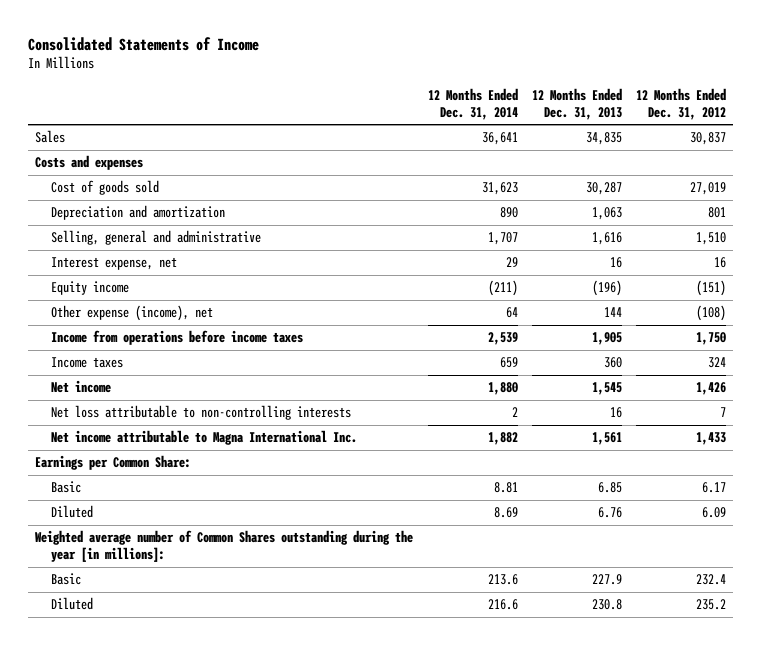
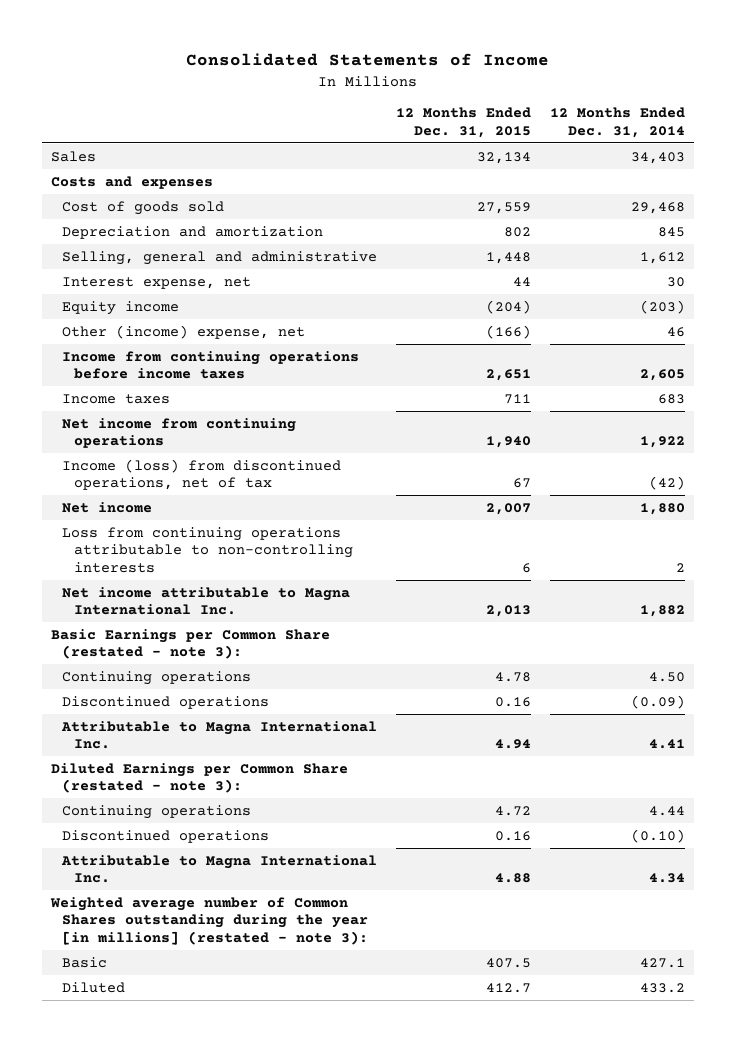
- | 12 Months Ended Dec. 31, 2014 | 12 Months Ended Dec. 31, 2013 | 12 Months Ended Dec. 31, 2012
+ | 12 Months Ended Dec. 31, 2015 | 12 Months Ended Dec. 31, 2014
- Sales | 36,641 | 34,835 | 30,837
+ Sales | 32,134 | 34,403
- Cost of goods sold | 31,623 | 30,287 | 27,019
- Depreciation and amortization | 890 | 1,063 | 801
- Selling, general and administrative | 1,707 | 1,616 | 1,510
- Interest expense, net | 29 | 16 | 16
- Equity income | (211) | (196) | (151)
- Other expense (income), net | 64 | 144 | (108)
- Income from operations before income taxes | 2,539 | 1,905 | 1,750
- Income taxes | 659 | 360 | 324
+ Cost of goods sold | 27,559 | 29,468
+ Depreciation and amortization | 802 | 845
+ Selling, general and administrative | 1,448 | 1,612
+ Interest expense, net | 44 | 30
+ Equity income | (204) | (203)
+ Other (income) expense, net | (166) | 46
+ Income from continuing operations before income taxes | 2,651 | 2,605
+ Income taxes | 711 | 683
+ Net income from continuing operations | 1,940 | 1,922
+ Income (loss) from discontinued operations, net of tax | 67 | (42)
- Net loss attributable to non-controlling interests | 2 | 16 | 7
+ Loss from continuing operations attributable to non-controlling interests | 6 | 2
- Earnings per Common Share:
- Basic | 8.81 | 6.85 | 6.17
- Diluted | 8.69 | 6.76 | 6.09
- Weighted average number of Common Shares outstanding during the year [in millions]:
- Basic | 213.6 | 227.9 | 232.4
- Diluted | 216.6 | 230.8 | 235.2
+ Basic Earnings per Common Share (restated - note 3):
+ Continuing operations | 4.78 | 4.50
+ Discontinued operations | 0.16 | (0.09)
+ Attributable to Magna International Inc. | 4.94 | 4.41
+ Diluted Earnings per Common Share (restated - note 3):
+ Continuing operations | 4.72 | 4.44
+ Discontinued operations | 0.16 | (0.10)
+ Attributable to Magna International Inc. | 4.88 | 4.34
+ Weighted average number of Common Shares outstanding during the year [in millions] (restated - note 3):
+ Basic | 407.5 | 427.1
+ Diluted | 412.7 | 433.2

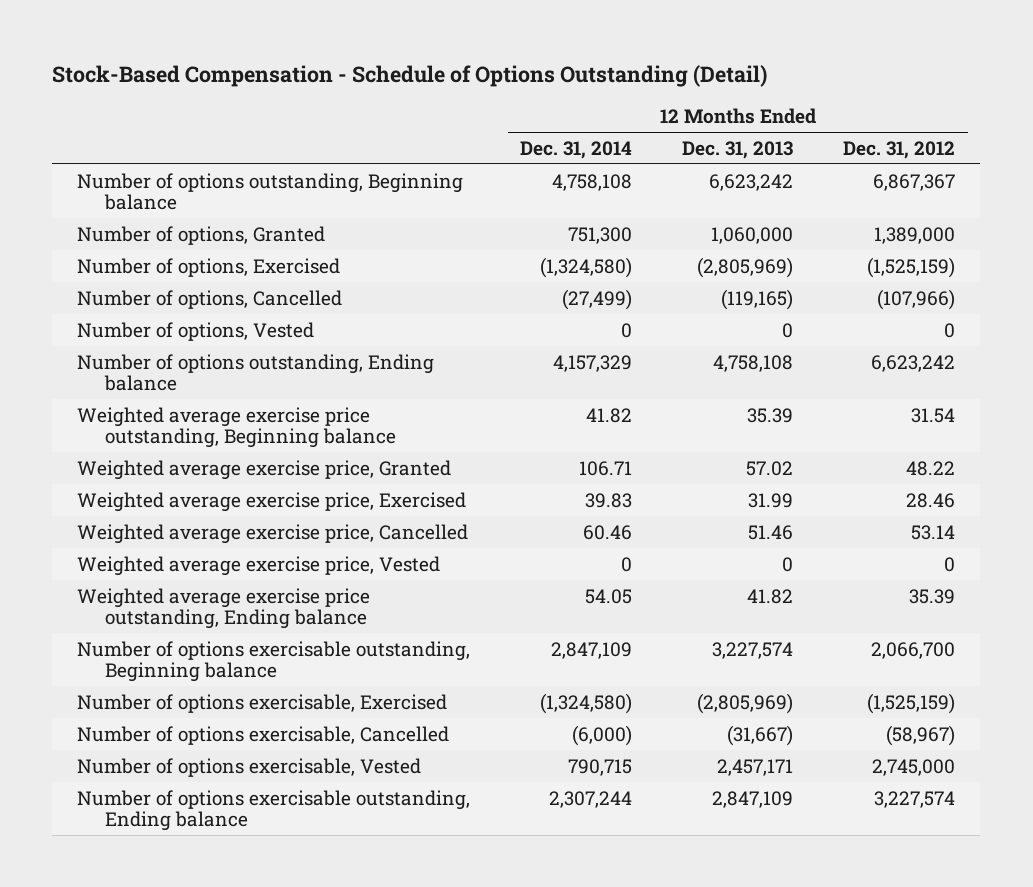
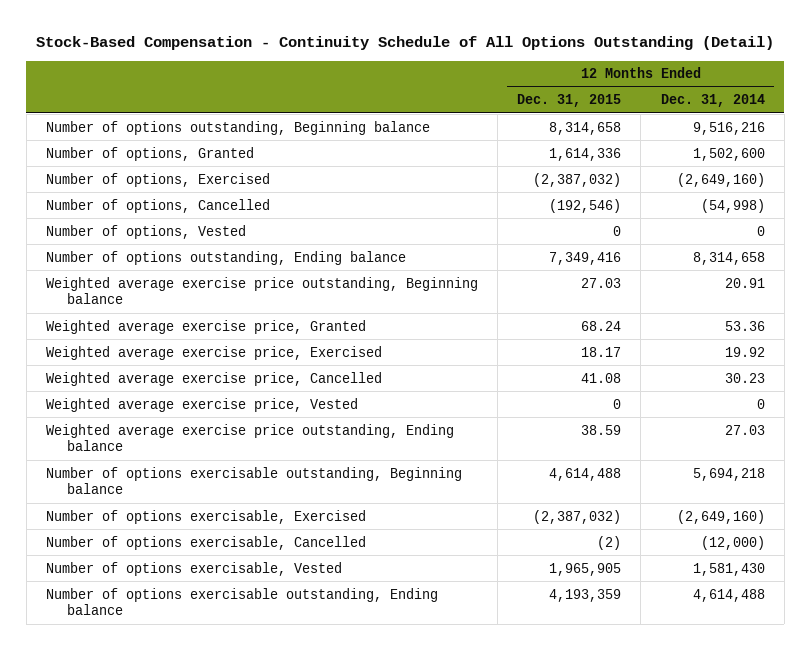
- Stock-Based Compensation - Schedule of Options Outstanding (Detail)
+ Stock-Based Compensation - Continuity Schedule of All Options Outstanding (Detail)
- | 12 Months Ended Dec. 31, 2014 | 12 Months Ended Dec. 31, 2013 | 12 Months Ended Dec. 31, 2012
+ | 12 Months Ended Dec. 31, 2015 | 12 Months Ended Dec. 31, 2014
- Number of options outstanding, Beginning balance | 4,758,108 | 6,623,242 | 6,867,367
- Number of options, Granted | 751,300 | 1,060,000 | 1,389,000
- Number of options, Exercised | (1,324,580) | (2,805,969) | (1,525,159)
- Number of options, Cancelled | (27,499) | (119,165) | (107,966)
+ Number of options outstanding, Beginning balance | 8,314,658 | 9,516,216
+ Number of options, Granted | 1,614,336 | 1,502,600
+ Number of options, Exercised | (2,387,032) | (2,649,160)
+ Number of options, Cancelled | (192,546) | (54,998)
- Number of options outstanding, Ending balance | 4,157,329 | 4,758,108 | 6,623,242
- Weighted average exercise price outstanding, Beginning balance | 41.82 | 35.39 | 31.54
- Weighted average exercise price, Granted | 106.71 | 57.02 | 48.22
- Weighted average exercise price, Exercised | 39.83 | 31.99 | 28.46
- Weighted average exercise price, Cancelled | 60.46 | 51.46 | 53.14
+ Number of options outstanding, Ending balance | 7,349,416 | 8,314,658
+ Weighted average exercise price outstanding, Beginning balance | 27.03 | 20.91
+ Weighted average exercise price, Granted | 68.24 | 53.36
+ Weighted average exercise price, Exercised | 18.17 | 19.92
+ Weighted average exercise price, Cancelled | 41.08 | 30.23
- Weighted average exercise price outstanding, Ending balance | 54.05 | 41.82 | 35.39
- Number of options exercisable outstanding, Beginning balance | 2,847,109 | 3,227,574 | 2,066,700
- Number of options exercisable, Exercised | (1,324,580) | (2,805,969) | (1,525,159)
- Number of options exercisable, Cancelled | (6,000) | (31,667) | (58,967)
- Number of options exercisable, Vested | 790,715 | 2,457,171 | 2,745,000
- Number of options exercisable outstanding, Ending balance | 2,307,244 | 2,847,109 | 3,227,574
+ Weighted average exercise price outstanding, Ending balance | 38.59 | 27.03
+ Number of options exercisable outstanding, Beginning balance | 4,614,488 | 5,694,218
+ Number of options exercisable, Exercised | (2,387,032) | (2,649,160)
+ Number of options exercisable, Cancelled | (2) | (12,000)
+ Number of options exercisable, Vested | 1,965,905 | 1,581,430
+ Number of options exercisable outstanding, Ending balance | 4,193,359 | 4,614,488

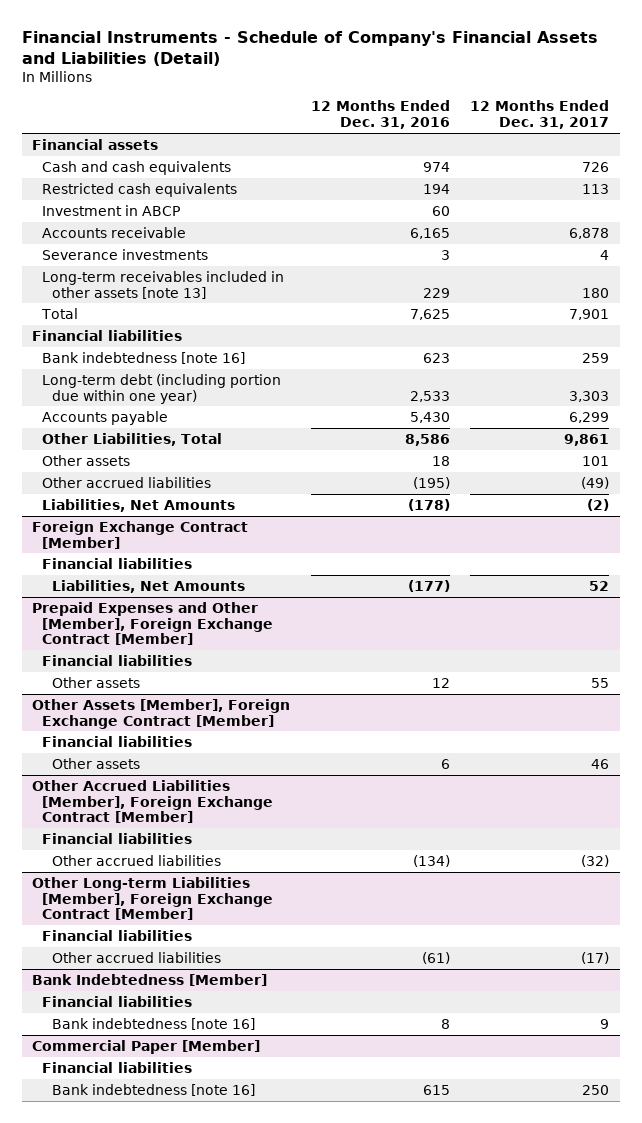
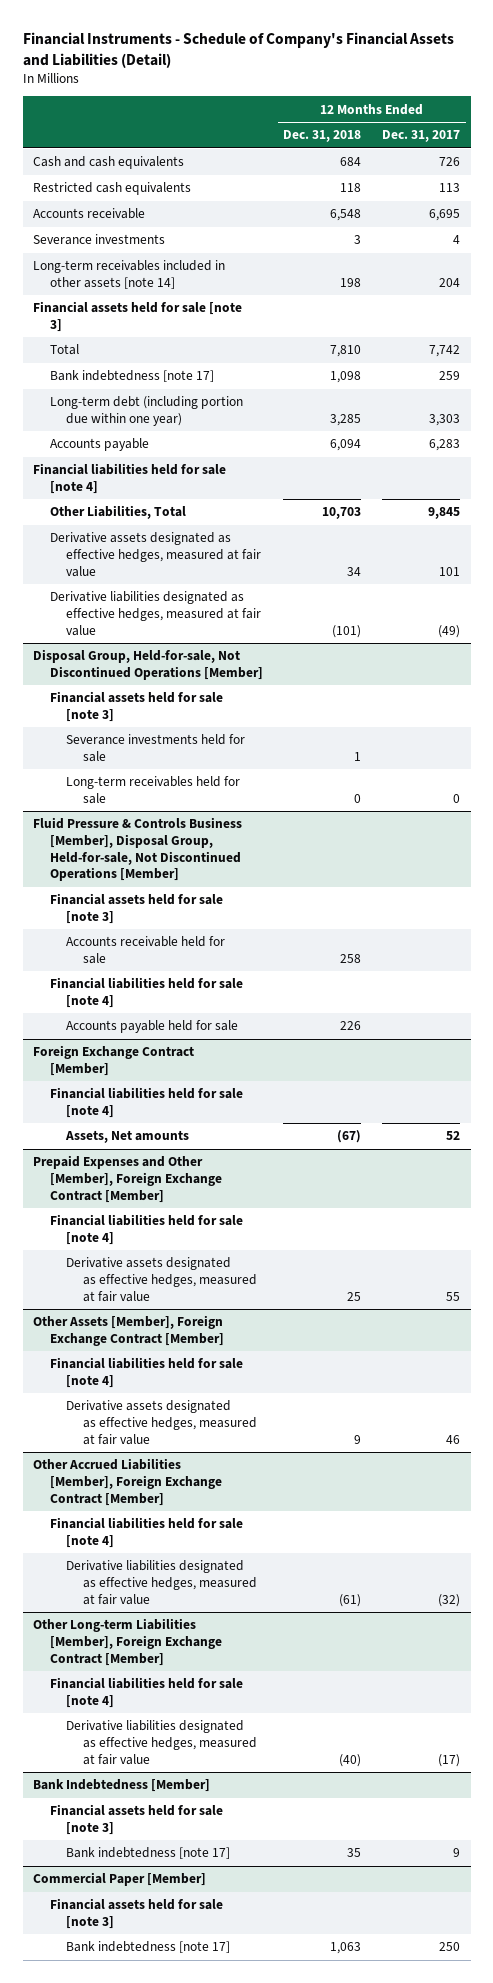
- | 12 Months Ended Dec. 31, 2016 | 12 Months Ended Dec. 31, 2017
+ | 12 Months Ended Dec. 31, 2018 | 12 Months Ended Dec. 31, 2017
- Financial assets
- Investment in ABCP | 60 |
- Accounts receivable | 6,165 | 6,878
+ Accounts receivable | 6,548 | 6,695
- Long-term receivables included in other assets [note 13] | 229 | 180
- Total | 7,625 | 7,901
- Financial liabilities
- Bank indebtedness [note 16] | 623 | 259
+ Long-term receivables included in other assets [note 14] | 198 | 204
+ Financial assets held for sale [note 3]
+ Total | 7,810 | 7,742
+ Bank indebtedness [note 17] | 1,098 | 259
- Accounts payable | 5,430 | 6,299
- Other Liabilities, Total | 8,586 | 9,861
- Other assets | 18 | 101
- Other accrued liabilities | (195) | (49)
- Liabilities, Net Amounts | (178) | (2)
+ Accounts payable | 6,094 | 6,283
+ Financial liabilities held for sale [note 4]
+ Other Liabilities, Total | 10,703 | 9,845
+ Derivative assets designated as effective hedges, measured at fair value | 34 | 101
+ Derivative liabilities designated as effective hedges, measured at fair value | (101) | (49)
+ Disposal Group, Held-for-sale, Not Discontinued Operations [Member]
+ Financial assets held for sale [note 3]
+ Severance investments held for sale | 1 |
+ Long-term receivables held for sale | 0 | 0
+ Fluid Pressure & Controls Business [Member], Disposal Group, Held-for-sale, Not Discontinued Operations [Member]
+ Financial assets held for sale [note 3]
+ Accounts receivable held for sale | 258 |
+ Financial liabilities held for sale [note 4]
+ Accounts payable held for sale | 226 |
@ Foreign Exchange Contract [Member]
- Financial liabilities
- Liabilities, Net Amounts | (177) | 52
+ Financial liabilities held for sale [note 4]
+ Assets, Net amounts | (67) | 52
@ Prepaid Expenses and Other [Member], Foreign Exchange Contract [Member]
- Financial liabilities
- Other assets | 12 | 55
+ Financial liabilities held for sale [note 4]
+ Derivative assets designated as effective hedges, measured at fair value | 25 | 55
@ Other Assets [Member], Foreign Exchange Contract [Member]
- Financial liabilities
- Other assets | 6 | 46
+ Financial liabilities held for sale [note 4]
+ Derivative assets designated as effective hedges, measured at fair value | 9 | 46
@ Other Accrued Liabilities [Member], Foreign Exchange Contract [Member]
- Financial liabilities
- Other accrued liabilities | (134) | (32)
+ Financial liabilities held for sale [note 4]
+ Derivative liabilities designated as effective hedges, measured at fair value | (61) | (32)
@ Other Long-term Liabilities [Member], Foreign Exchange Contract [Member]
- Financial liabilities
- Other accrued liabilities | (61) | (17)
+ Financial liabilities held for sale [note 4]
+ Derivative liabilities designated as effective hedges, measured at fair value | (40) | (17)
@ Bank Indebtedness [Member]
- Financial liabilities
- Bank indebtedness [note 16] | 8 | 9
+ Financial assets held for sale [note 3]
+ Bank indebtedness [note 17] | 35 | 9
@ Commercial Paper [Member]
- Financial liabilities
- Bank indebtedness [note 16] | 615 | 250
+ Financial assets held for sale [note 3]
+ Bank indebtedness [note 17] | 1,063 | 250

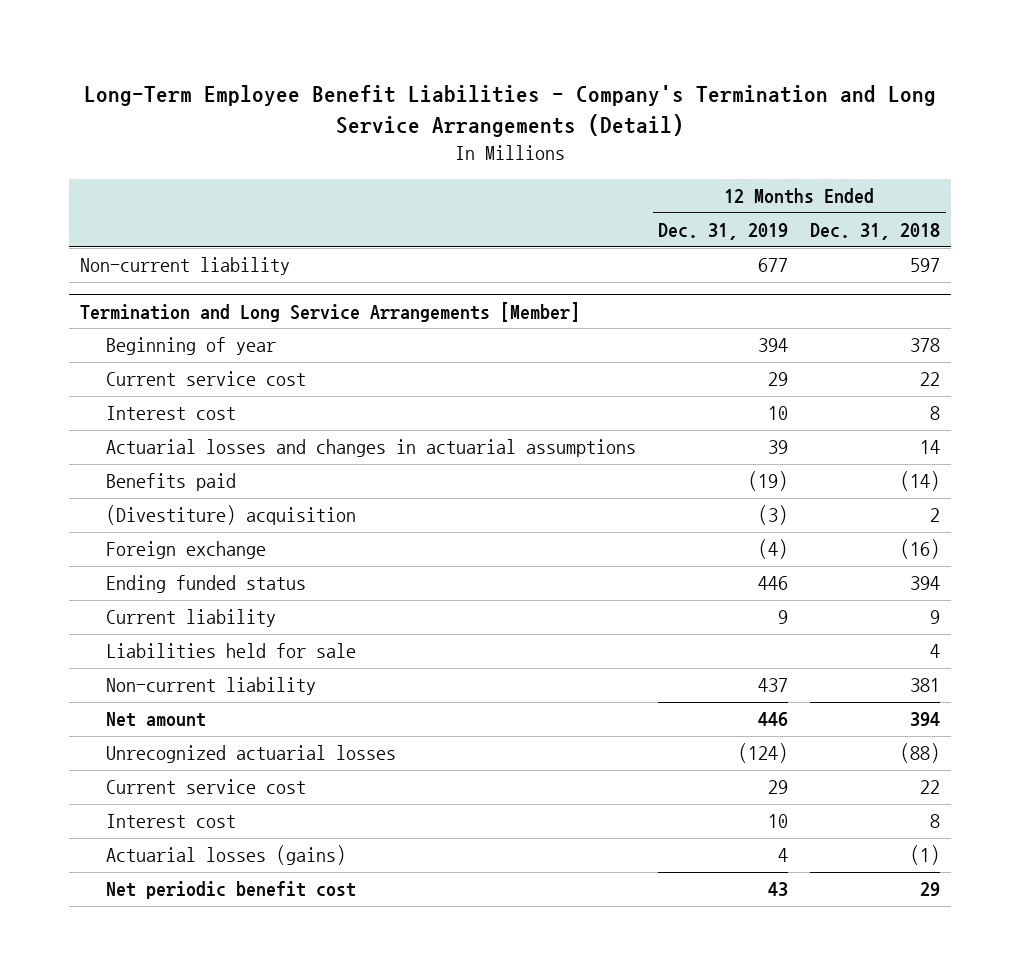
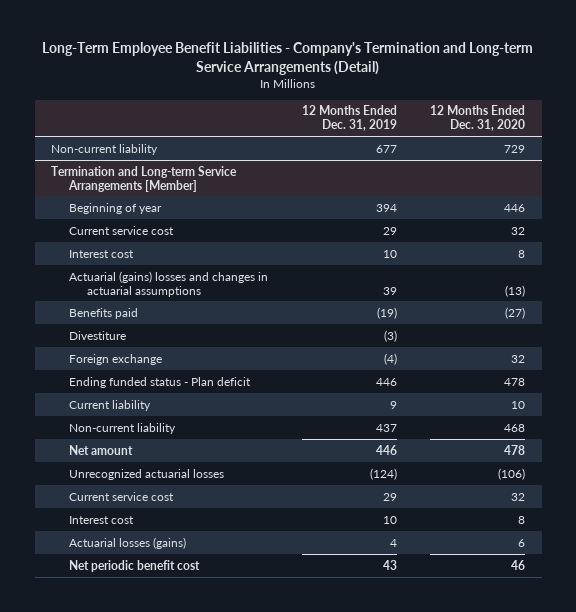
- Long-Term Employee Benefit Liabilities - Company's Termination and Long Service Arrangements (Detail)
+ Long-Term Employee Benefit Liabilities - Company's Termination and Long-term Service Arrangements (Detail)
- | 12 Months Ended Dec. 31, 2019 | 12 Months Ended Dec. 31, 2018
+ | 12 Months Ended Dec. 31, 2019 | 12 Months Ended Dec. 31, 2020
- Termination and Long Service Arrangements [Member]
+ Termination and Long-term Service Arrangements [Member]
- Actuarial losses and changes in actuarial assumptions | 39 | 14
+ Actuarial (gains) losses and changes in actuarial assumptions | 39 | (13)
- (Divestiture) acquisition | (3) | 2
+ Divestiture | (3) |
- Ending funded status | 446 | 394
+ Ending funded status - Plan deficit | 446 | 478
- Liabilities held for sale | | 4

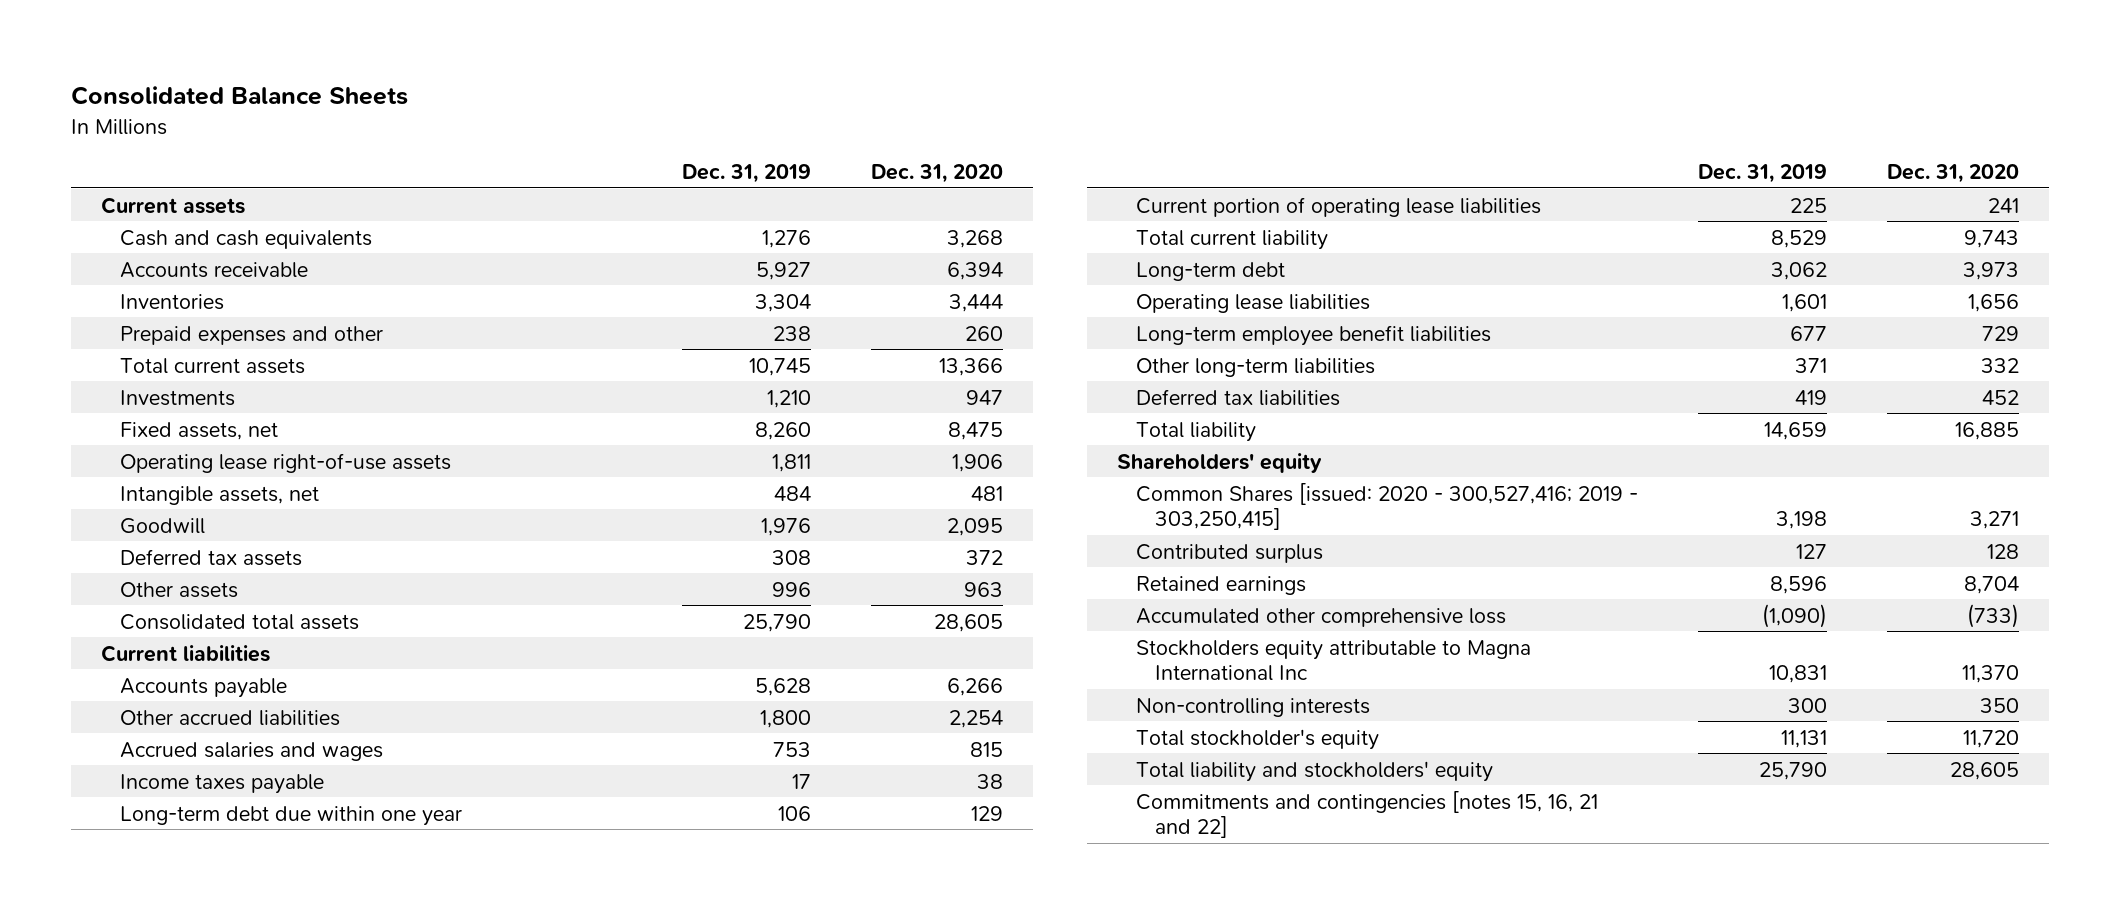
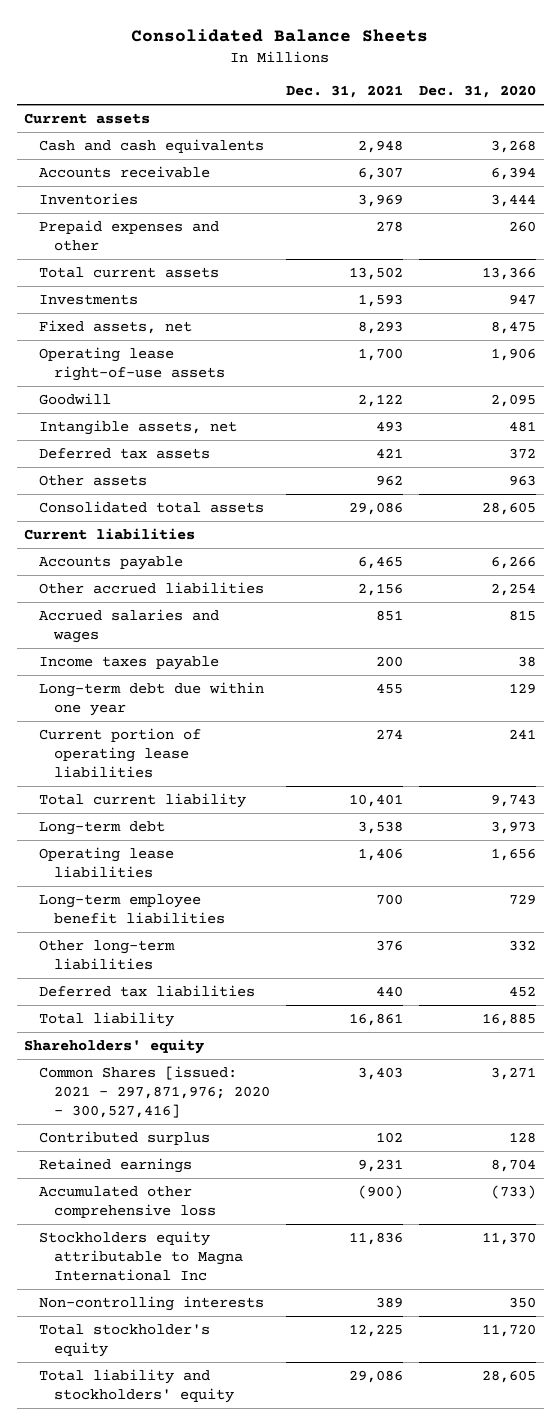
- | Dec. 31, 2019 | Dec. 31, 2020
+ | Dec. 31, 2021 | Dec. 31, 2020
moved down: Intangible assets, net | 493 | 481
- Common Shares [issued: 2020 - 300,527,416; 2019 - 303,250,415] | 3,198 | 3,271
+ Common Shares [issued: 2021 - 297,871,976; 2020 - 300,527,416] | 3,403 | 3,271
- Commitments and contingencies [notes 15, 16, 21 and 22]

